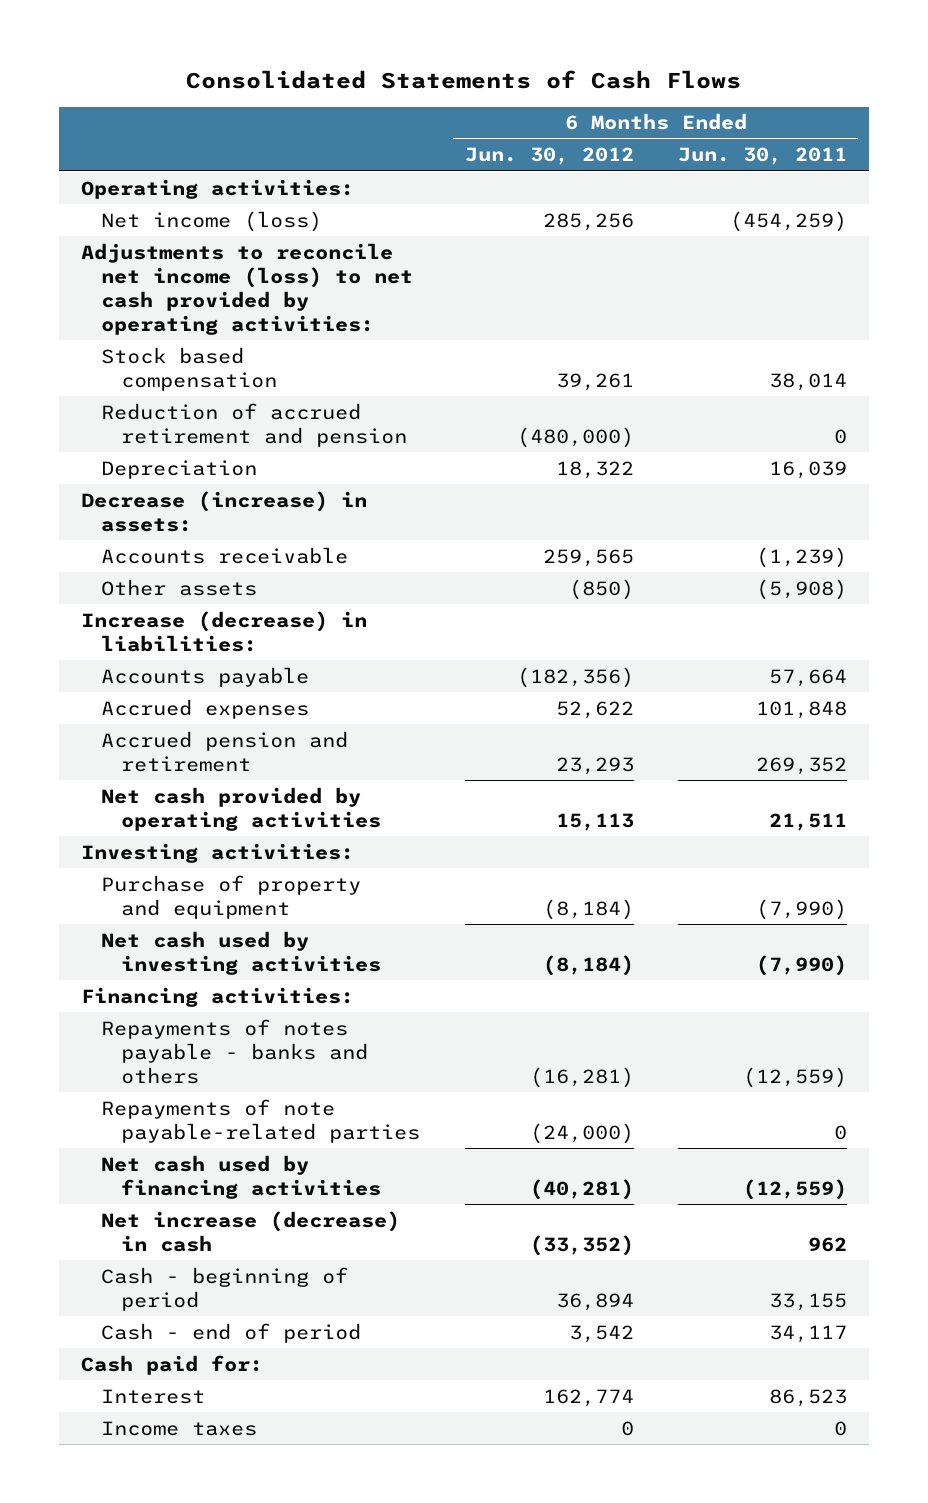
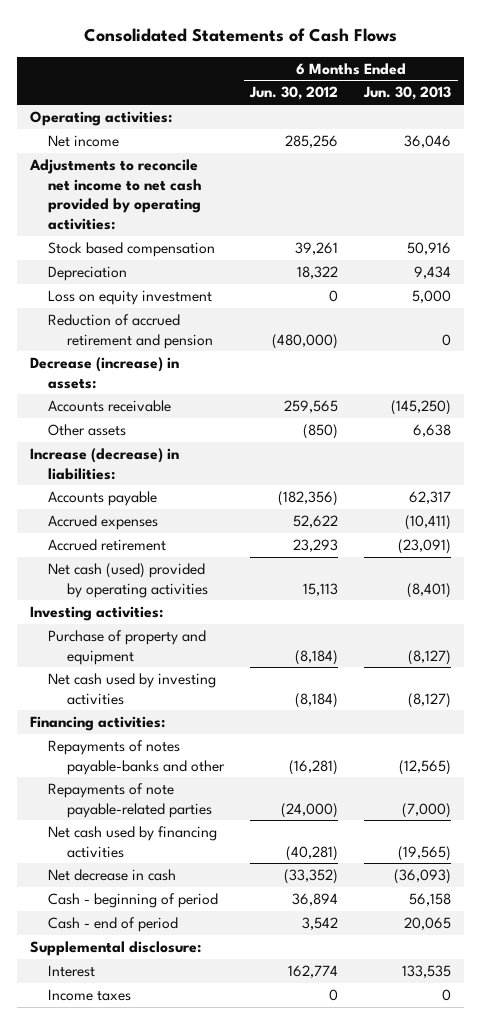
- | 6 Months Ended Jun. 30, 2012 | 6 Months Ended Jun. 30, 2011
+ | 6 Months Ended Jun. 30, 2012 | 6 Months Ended Jun. 30, 2013
- Net income (loss) | 285,256 | (454,259)
- Adjustments to reconcile net income (loss) to net cash provided by operating activities:
+ Net income | 285,256 | 36,046
+ Adjustments to reconcile net income to net cash provided by operating activities:
+ Loss on equity investment | 0 | 5,000
moved down: Reduction of accrued retirement and pension | (480,000) | 0
- Accrued pension and retirement | 23,293 | 269,352
- Net cash provided by operating activities | 15,113 | 21,511
+ Accrued retirement | 23,293 | (23,091)
+ Net cash (used) provided by operating activities | 15,113 | (8,401)
- Repayments of notes payable - banks and others | (16,281) | (12,559)
+ Repayments of notes payable-banks and other | (16,281) | (12,565)
- Net increase (decrease) in cash | (33,352) | 962
+ Net decrease in cash | (33,352) | (36,093)
- Cash paid for:
+ Supplemental disclosure:

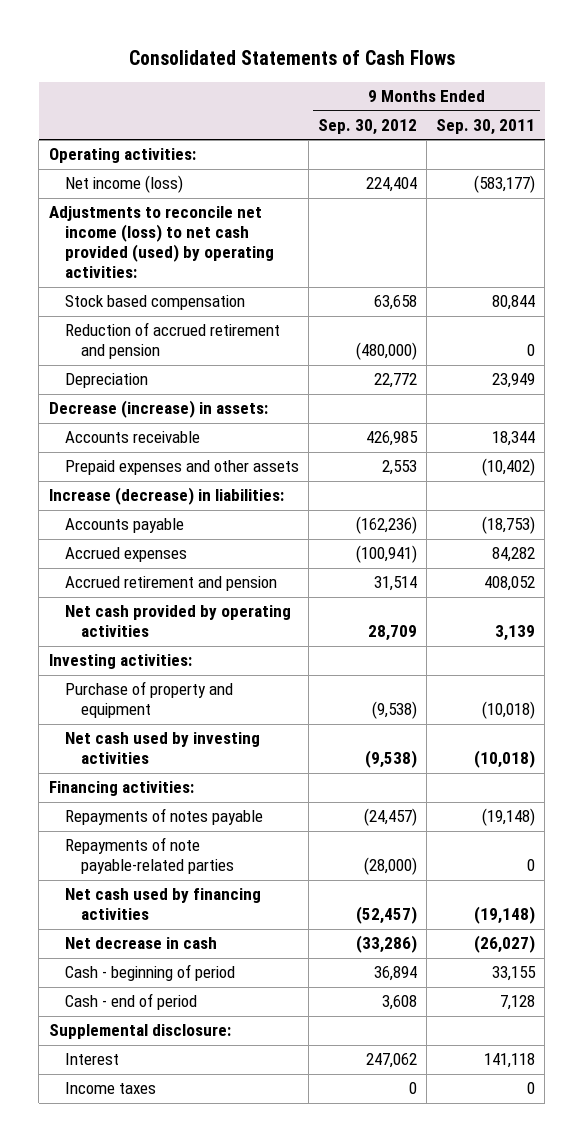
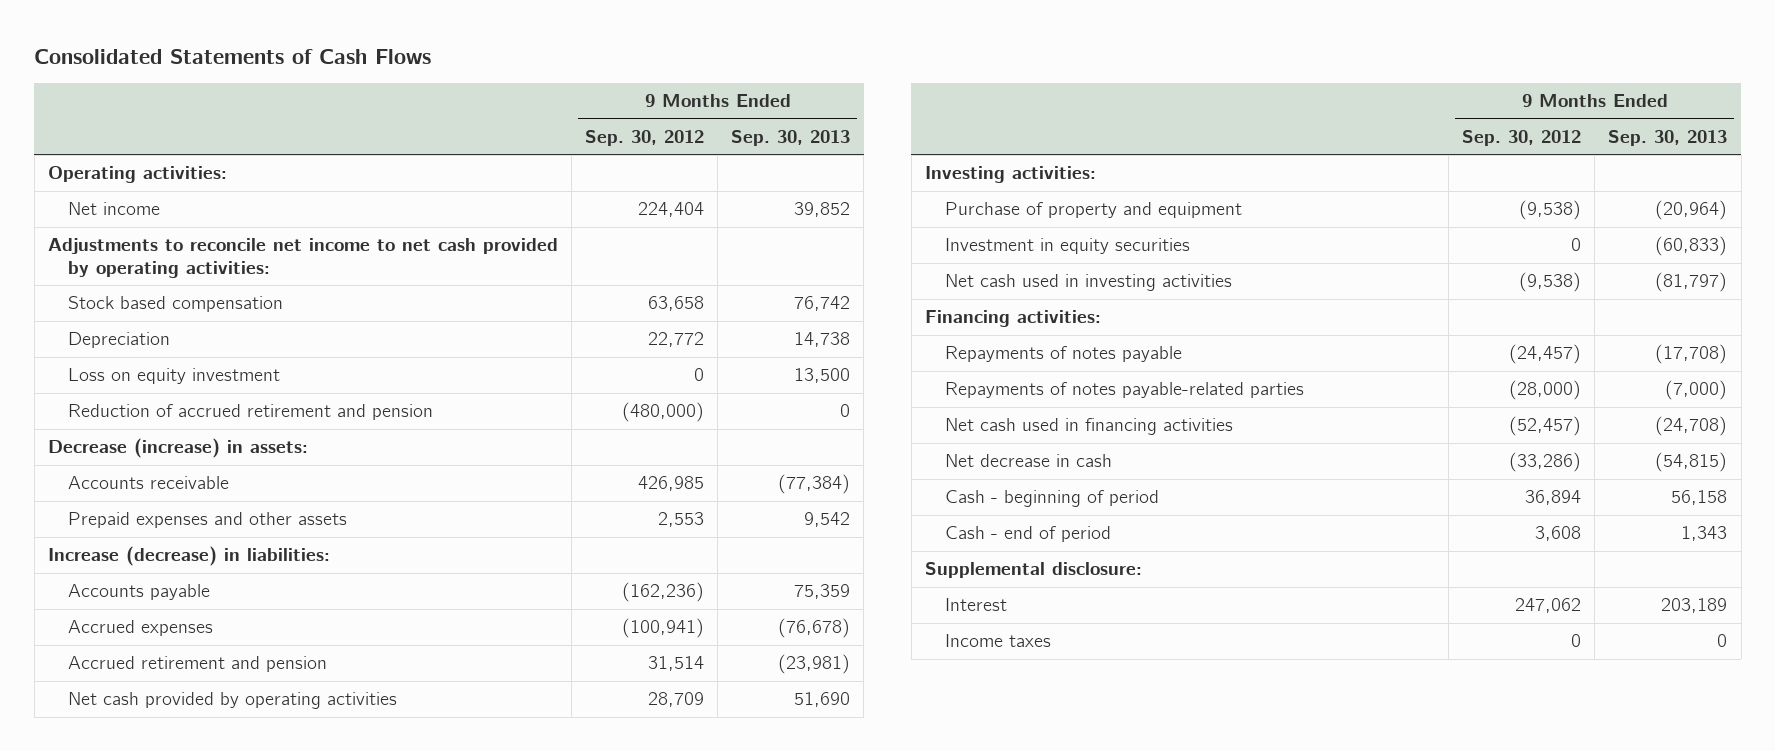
- | 9 Months Ended Sep. 30, 2012 | 9 Months Ended Sep. 30, 2011
+ | 9 Months Ended Sep. 30, 2012 | 9 Months Ended Sep. 30, 2013
- Net income (loss) | 224,404 | (583,177)
- Adjustments to reconcile net income (loss) to net cash provided (used) by operating activities:
+ Net income | 224,404 | 39,852
+ Adjustments to reconcile net income to net cash provided by operating activities:
+ Loss on equity investment | 0 | 13,500
moved down: Reduction of accrued retirement and pension | (480,000) | 0
- Net cash used by investing activities | (9,538) | (10,018)
+ Investment in equity securities | 0 | (60,833)
+ Net cash used in investing activities | (9,538) | (81,797)
- Repayments of note payable-related parties | (28,000) | 0
- Net cash used by financing activities | (52,457) | (19,148)
+ Repayments of notes payable-related parties | (28,000) | (7,000)
+ Net cash used in financing activities | (52,457) | (24,708)

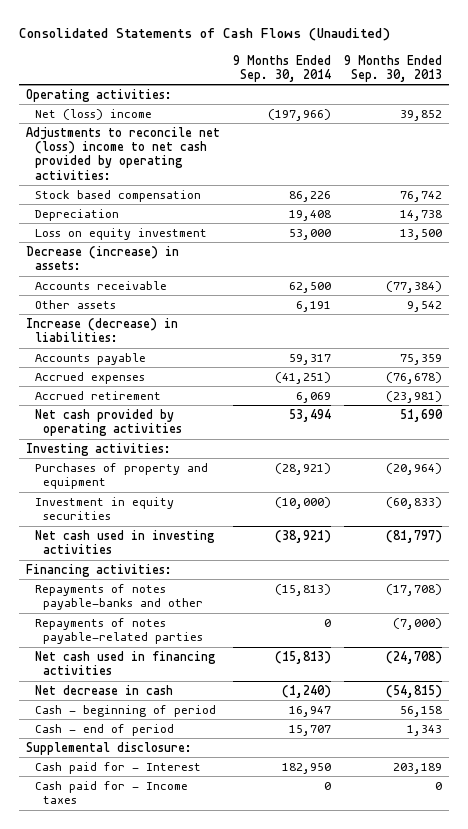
- Consolidated Statements of Cash Flows
+ Consolidated Statements of Cash Flows (Unaudited)
- | 9 Months Ended Sep. 30, 2012 | 9 Months Ended Sep. 30, 2013
+ | 9 Months Ended Sep. 30, 2014 | 9 Months Ended Sep. 30, 2013
- Net income | 224,404 | 39,852
- Adjustments to reconcile net income to net cash provided by operating activities:
+ Net (loss) income | (197,966) | 39,852
+ Adjustments to reconcile net (loss) income to net cash provided by operating activities:
- Reduction of accrued retirement and pension | (480,000) | 0
- Prepaid expenses and other assets | 2,553 | 9,542
+ Other assets | 6,191 | 9,542
- Accrued retirement and pension | 31,514 | (23,981)
+ Accrued retirement | 6,069 | (23,981)
- Purchase of property and equipment | (9,538) | (20,964)
+ Purchases of property and equipment | (28,921) | (20,964)
- Repayments of notes payable | (24,457) | (17,708)
+ Repayments of notes payable-banks and other | (15,813) | (17,708)
- Interest | 247,062 | 203,189
- Income taxes | 0 | 0
+ Cash paid for - Interest | 182,950 | 203,189
+ Cash paid for - Income taxes | 0 | 0

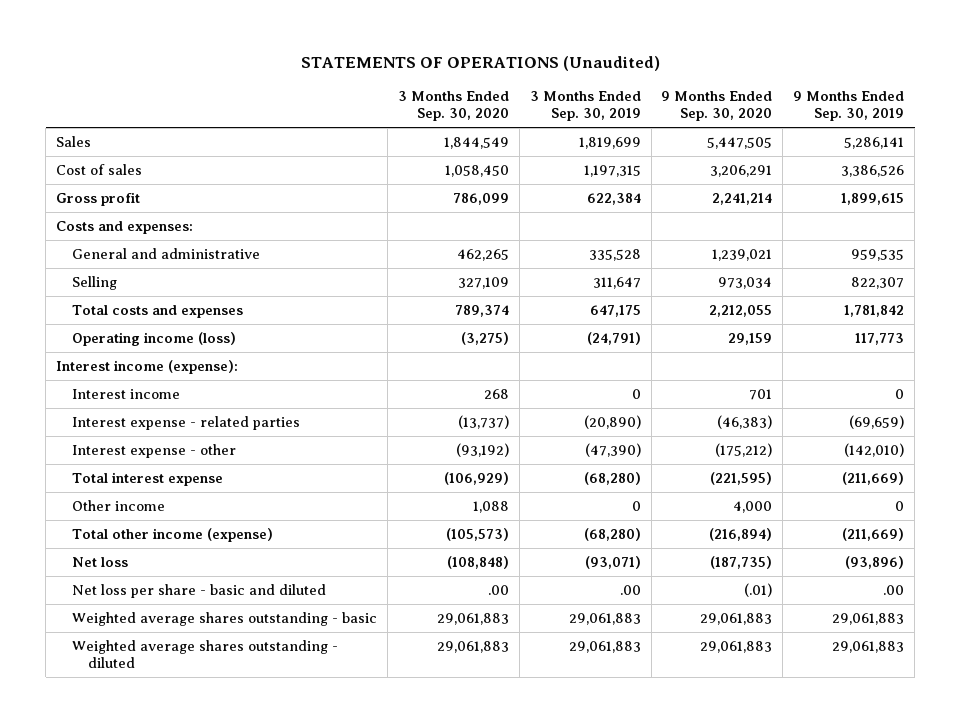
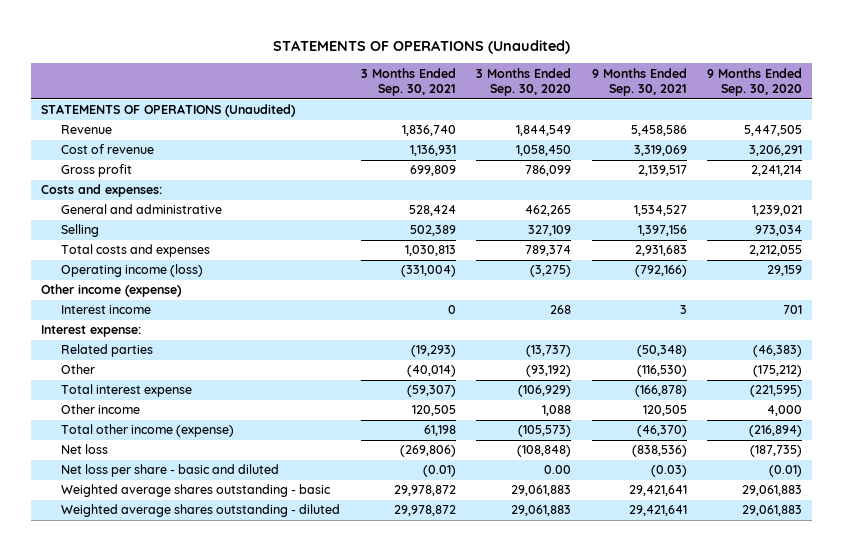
- | 3 Months Ended Sep. 30, 2020 | 3 Months Ended Sep. 30, 2019 | 9 Months Ended Sep. 30, 2020 | 9 Months Ended Sep. 30, 2019
+ | 3 Months Ended Sep. 30, 2021 | 3 Months Ended Sep. 30, 2020 | 9 Months Ended Sep. 30, 2021 | 9 Months Ended Sep. 30, 2020
- Sales | 1,844,549 | 1,819,699 | 5,447,505 | 5,286,141
- Cost of sales | 1,058,450 | 1,197,315 | 3,206,291 | 3,386,526
+ STATEMENTS OF OPERATIONS (Unaudited)
+ Revenue | 1,836,740 | 1,844,549 | 5,458,586 | 5,447,505
+ Cost of revenue | 1,136,931 | 1,058,450 | 3,319,069 | 3,206,291
- Interest income (expense):
+ Other income (expense)
- Interest expense - related parties | (13,737) | (20,890) | (46,383) | (69,659)
- Interest expense - other | (93,192) | (47,390) | (175,212) | (142,010)
+ Interest expense:
+ Related parties | (19,293) | (13,737) | (50,348) | (46,383)
+ Other | (40,014) | (93,192) | (116,530) | (175,212)
- Net loss per share - basic and diluted | .00 | .00 | (.01) | .00
+ Net loss per share - basic and diluted | (0.01) | 0.00 | (0.03) | (0.01)

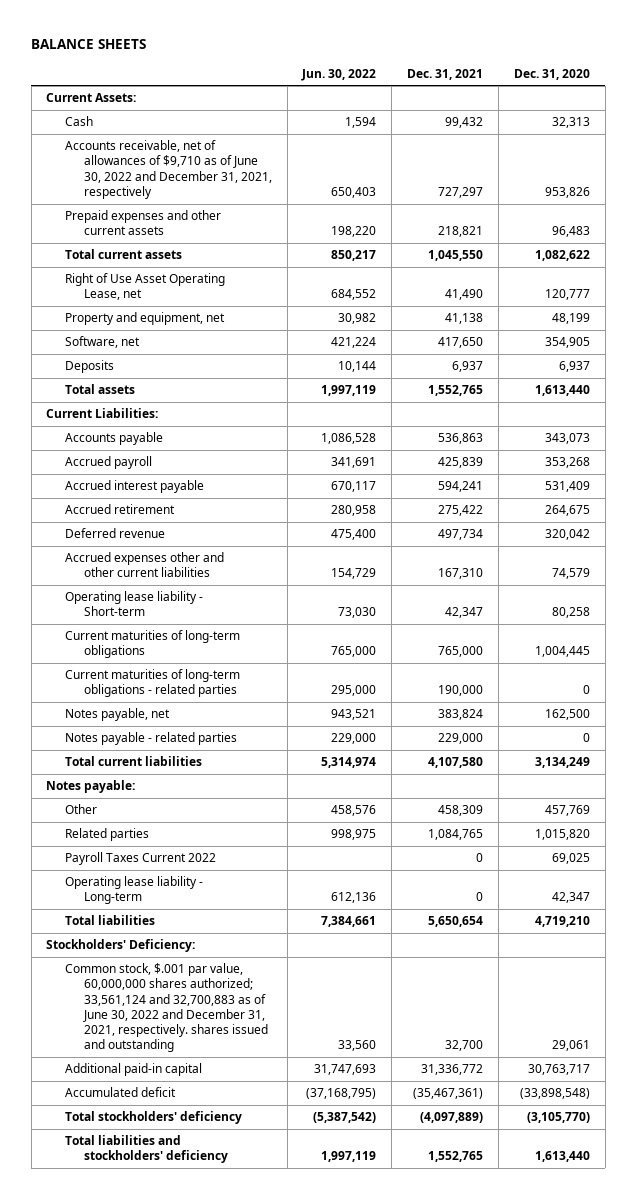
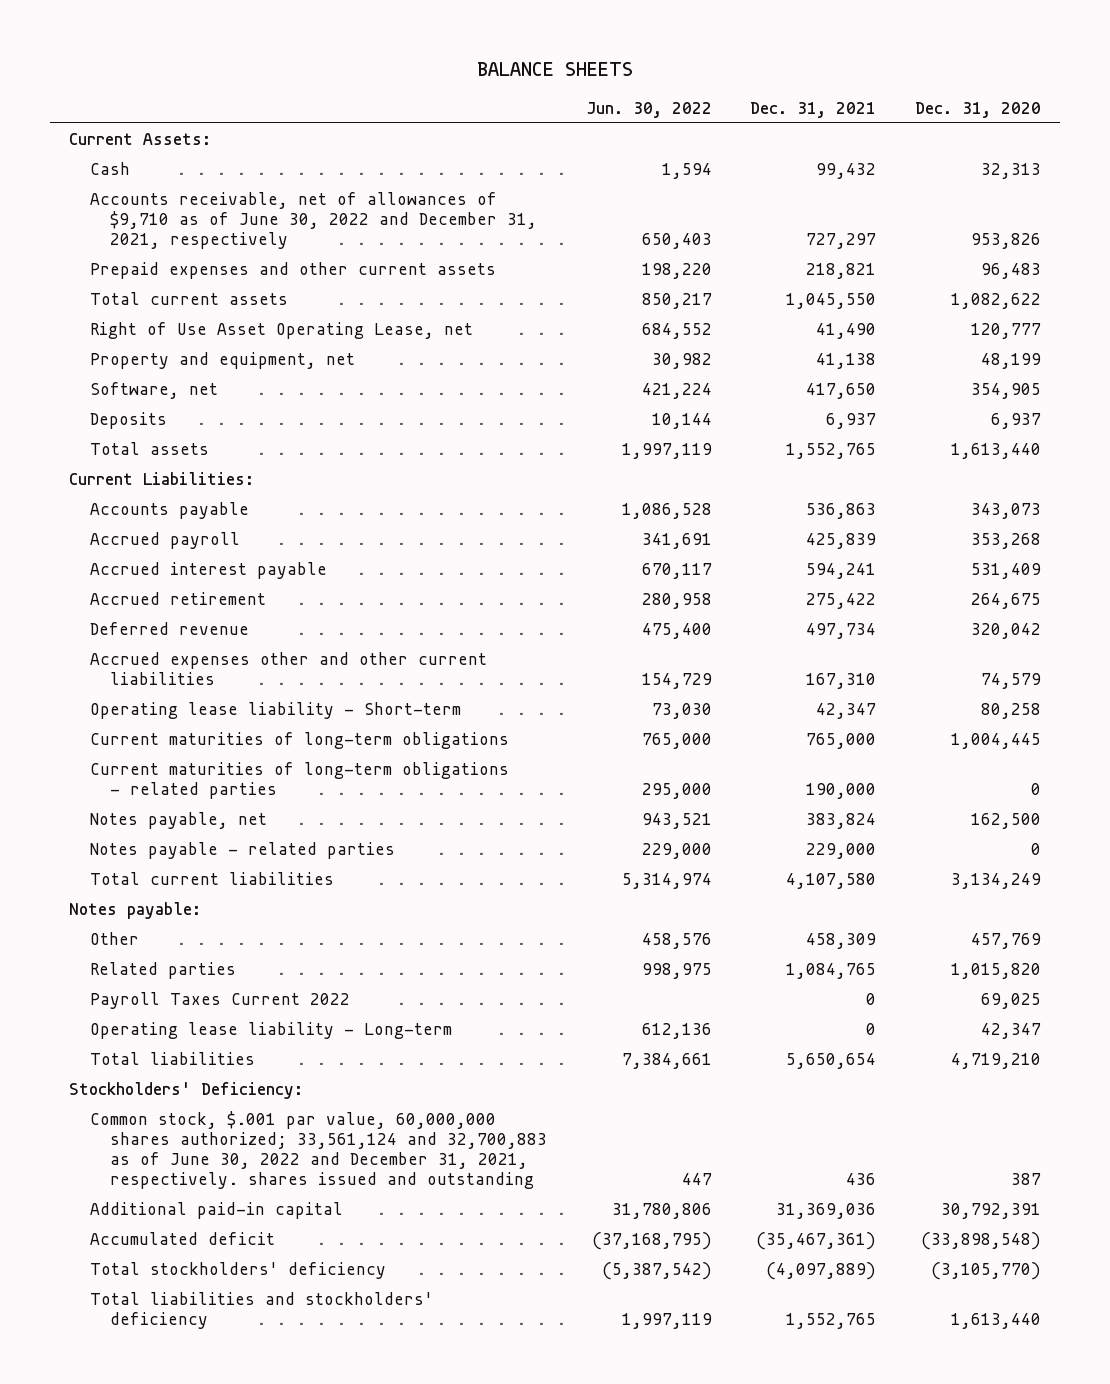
- Common stock, $.001 par value, 60,000,000 shares authorized; 33,561,124 and 32,700,883 as of June 30, 2022 and December 31, 2021, respectively. shares issued and outstanding | 33,560 | 32,700 | 29,061
- Additional paid-in capital | 31,747,693 | 31,336,772 | 30,763,717
+ Common stock, $.001 par value, 60,000,000 shares authorized; 33,561,124 and 32,700,883 as of June 30, 2022 and December 31, 2021, respectively. shares issued and outstanding | 447 | 436 | 387
+ Additional paid-in capital | 31,780,806 | 31,369,036 | 30,792,391

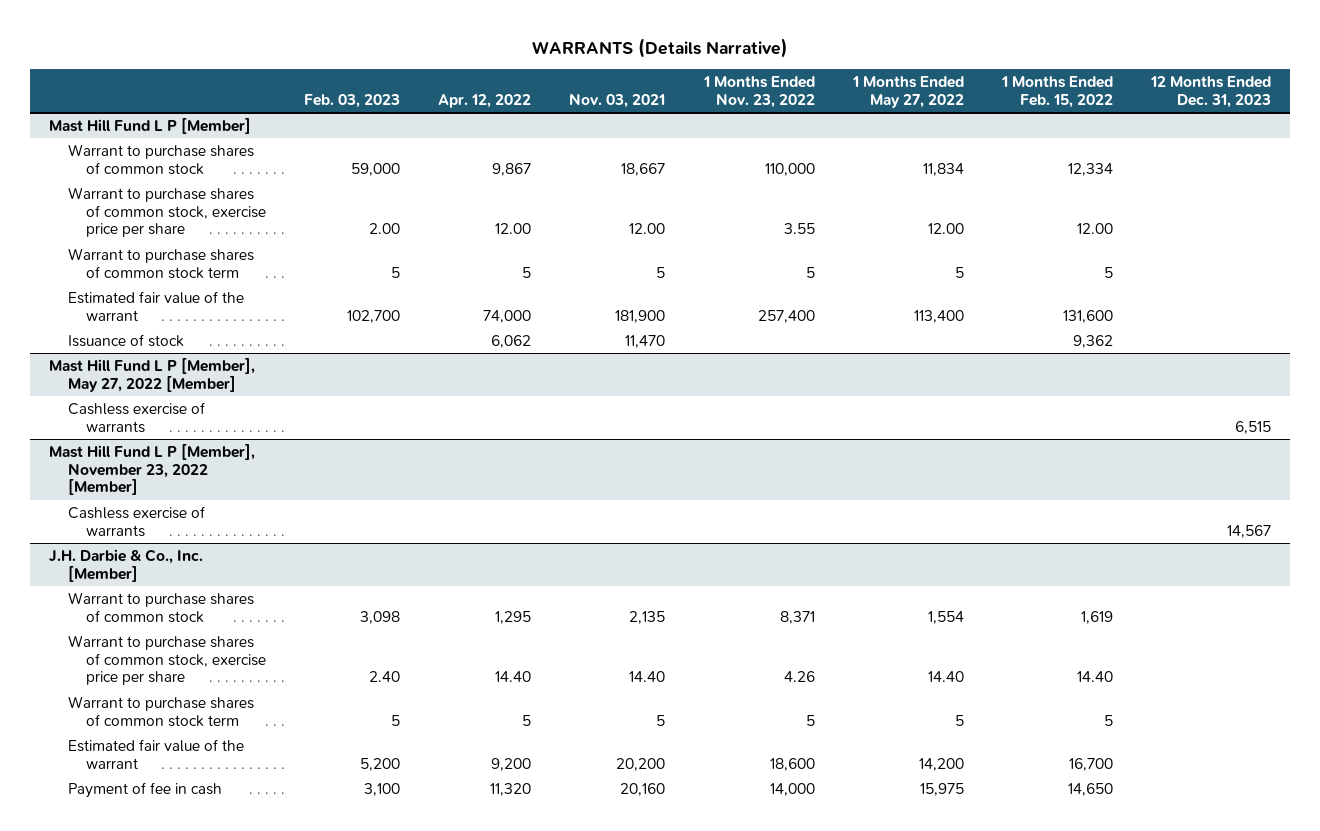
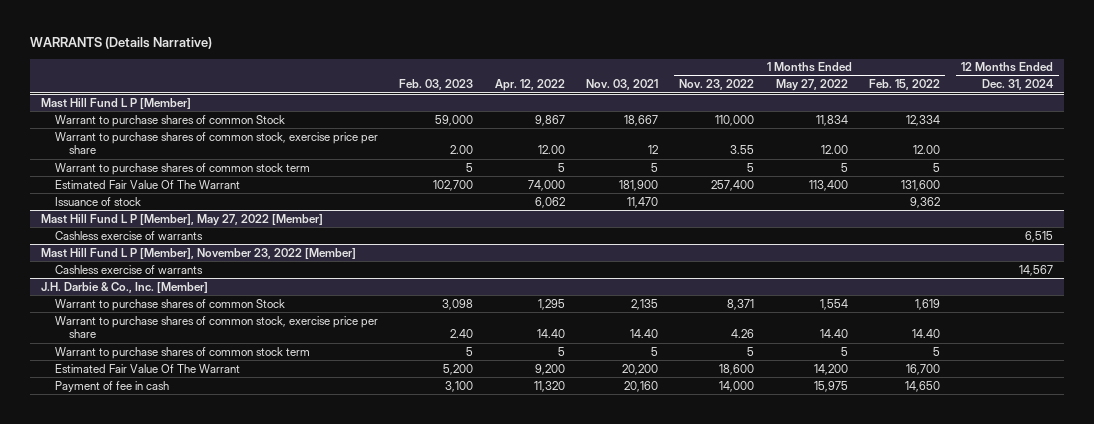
- | Feb. 03, 2023 | Apr. 12, 2022 | Nov. 03, 2021 | 1 Months Ended Nov. 23, 2022 | 1 Months Ended May 27, 2022 | 1 Months Ended Feb. 15, 2022 | 12 Months Ended Dec. 31, 2023
+ | Feb. 03, 2023 | Apr. 12, 2022 | Nov. 03, 2021 | 1 Months Ended Nov. 23, 2022 | 1 Months Ended May 27, 2022 | 1 Months Ended Feb. 15, 2022 | 12 Months Ended Dec. 31, 2024
@ Mast Hill Fund L P [Member]
- Warrant to purchase shares of common stock | 59,000 | 9,867 | 18,667 | 110,000 | 11,834 | 12,334 |
- Warrant to purchase shares of common stock, exercise price per share | 2.00 | 12.00 | 12.00 | 3.55 | 12.00 | 12.00 |
+ Warrant to purchase shares of common Stock | 59,000 | 9,867 | 18,667 | 110,000 | 11,834 | 12,334 |
+ Warrant to purchase shares of common stock, exercise price per share | 2.00 | 12.00 | 12 | 3.55 | 12.00 | 12.00 |
- Estimated fair value of the warrant | 102,700 | 74,000 | 181,900 | 257,400 | 113,400 | 131,600 |
+ Estimated Fair Value Of The Warrant | 102,700 | 74,000 | 181,900 | 257,400 | 113,400 | 131,600 |
@ J.H. Darbie & Co., Inc. [Member]
- Warrant to purchase shares of common stock | 3,098 | 1,295 | 2,135 | 8,371 | 1,554 | 1,619 |
+ Warrant to purchase shares of common Stock | 3,098 | 1,295 | 2,135 | 8,371 | 1,554 | 1,619 |
- Estimated fair value of the warrant | 5,200 | 9,200 | 20,200 | 18,600 | 14,200 | 16,700 |
+ Estimated Fair Value Of The Warrant | 5,200 | 9,200 | 20,200 | 18,600 | 14,200 | 16,700 |

